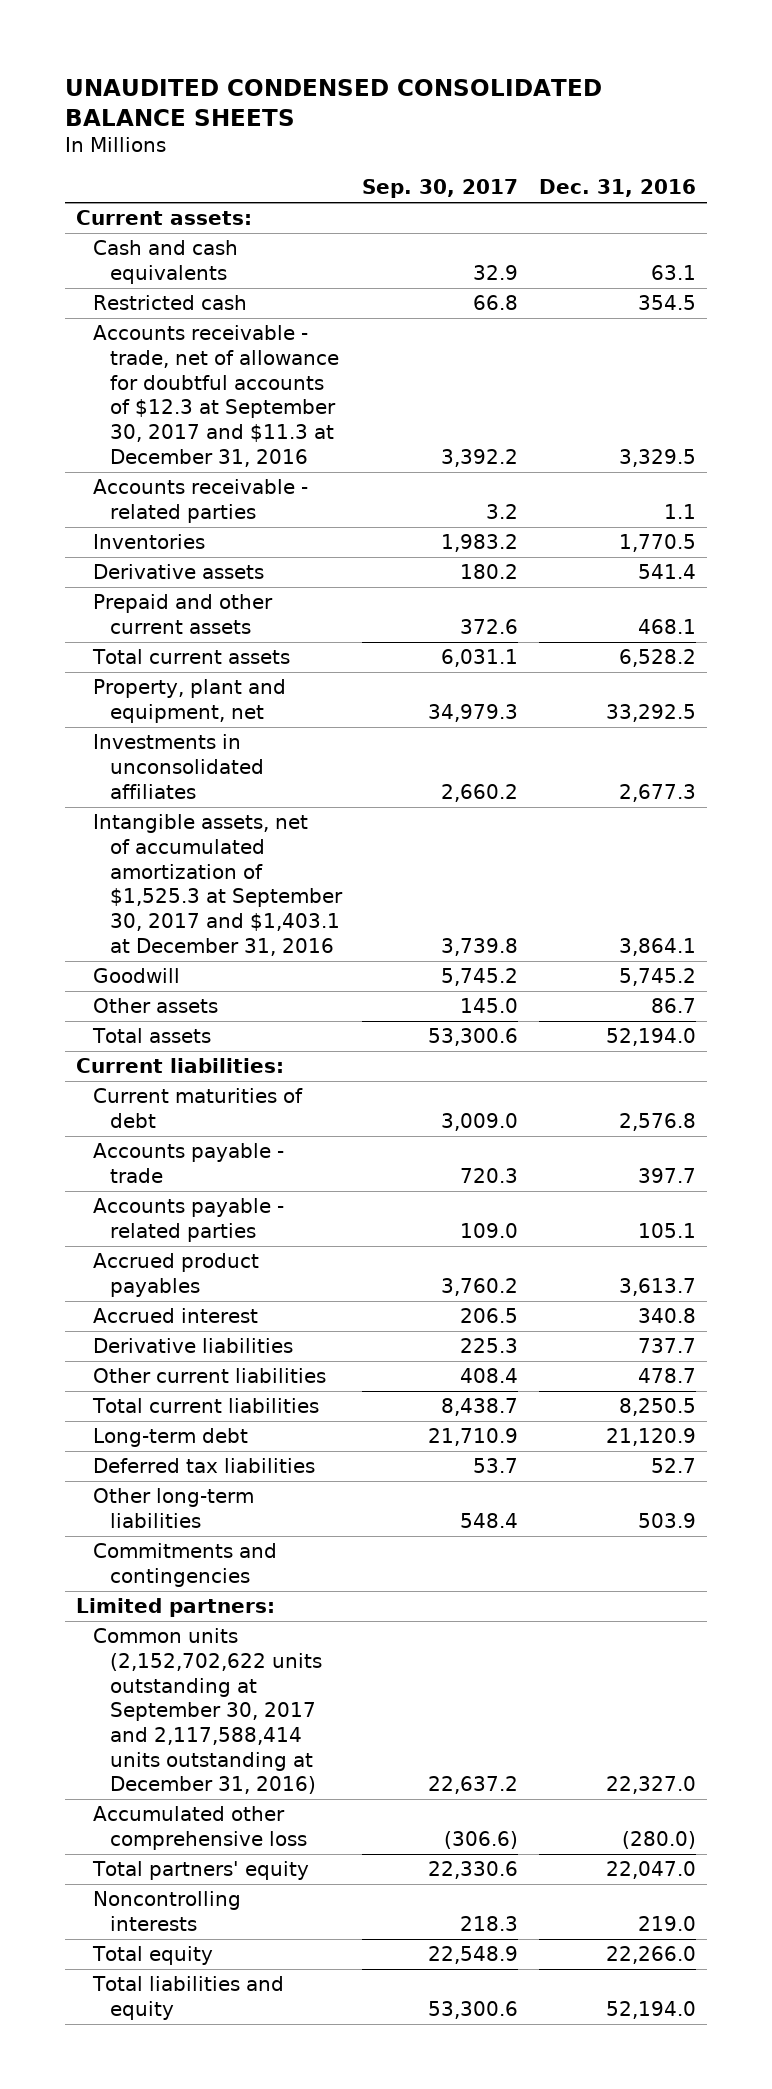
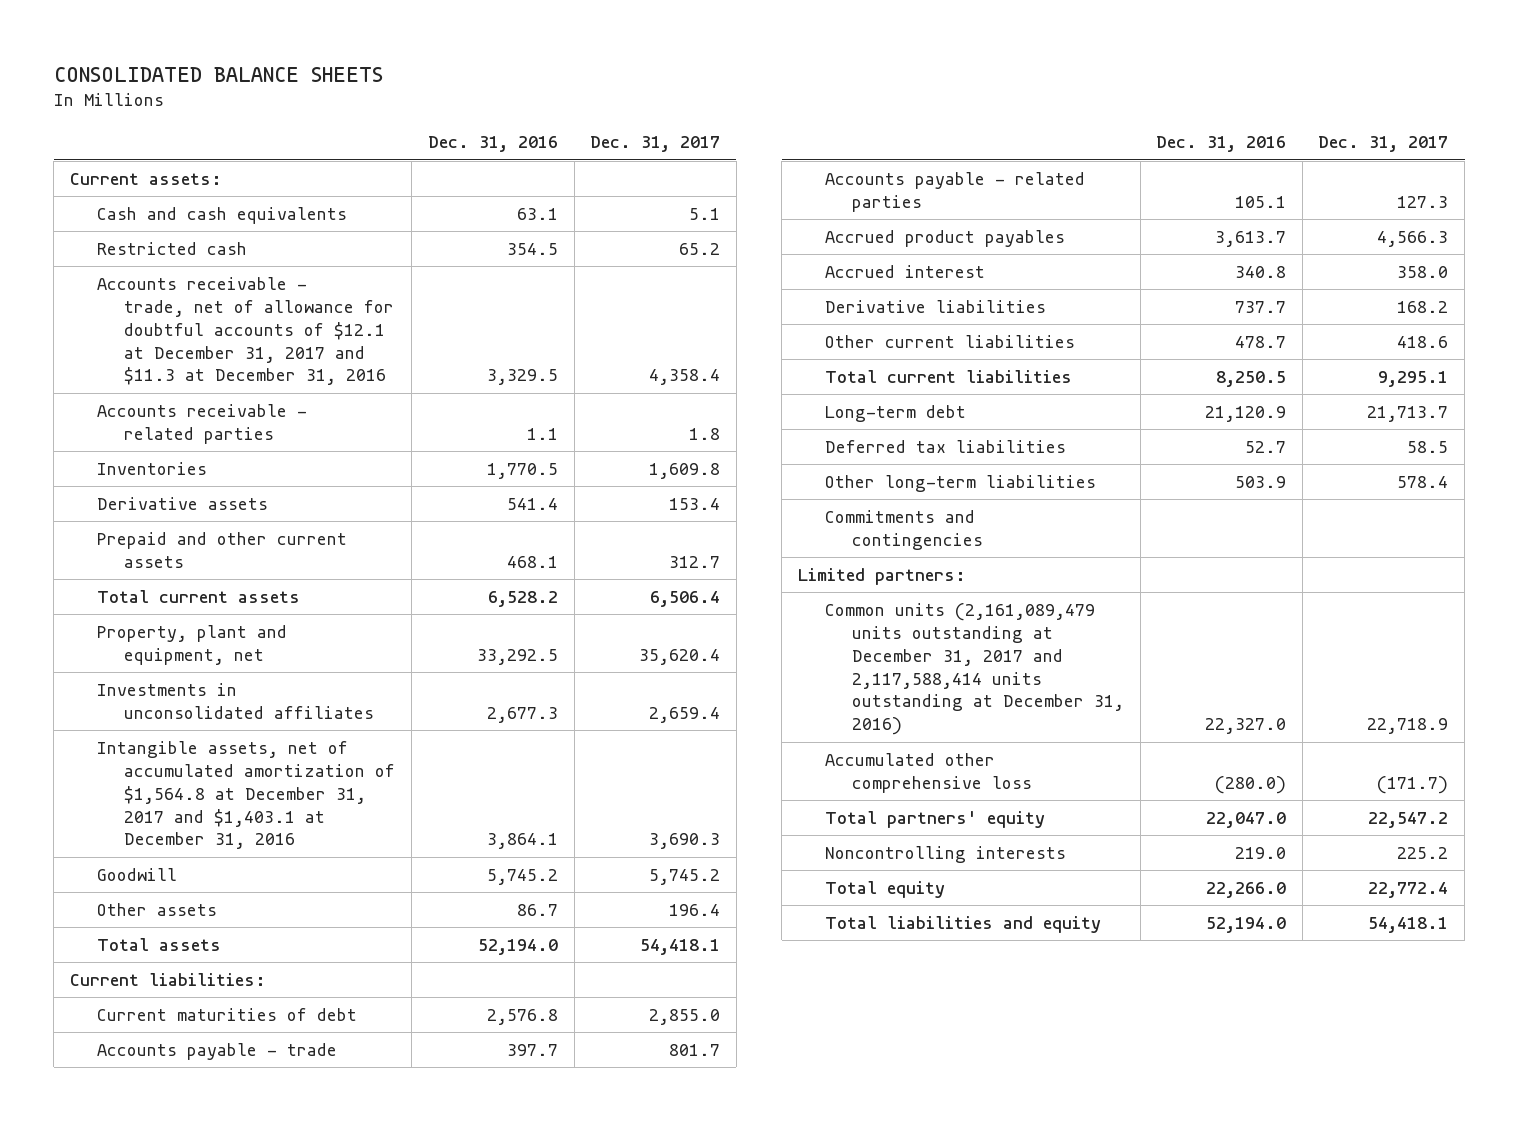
- UNAUDITED CONDENSED CONSOLIDATED BALANCE SHEETS
+ CONSOLIDATED BALANCE SHEETS
- | Sep. 30, 2017 | Dec. 31, 2016
+ | Dec. 31, 2016 | Dec. 31, 2017
- Accounts receivable - trade, net of allowance for doubtful accounts of $12.3 at September 30, 2017 and $11.3 at December 31, 2016 | 3,392.2 | 3,329.5
+ Accounts receivable - trade, net of allowance for doubtful accounts of $12.1 at December 31, 2017 and $11.3 at December 31, 2016 | 3,329.5 | 4,358.4
- Intangible assets, net of accumulated amortization of $1,525.3 at September 30, 2017 and $1,403.1 at December 31, 2016 | 3,739.8 | 3,864.1
+ Intangible assets, net of accumulated amortization of $1,564.8 at December 31, 2017 and $1,403.1 at December 31, 2016 | 3,864.1 | 3,690.3
- Common units (2,152,702,622 units outstanding at September 30, 2017 and 2,117,588,414 units outstanding at December 31, 2016) | 22,637.2 | 22,327.0
+ Common units (2,161,089,479 units outstanding at December 31, 2017 and 2,117,588,414 units outstanding at December 31, 2016) | 22,327.0 | 22,718.9

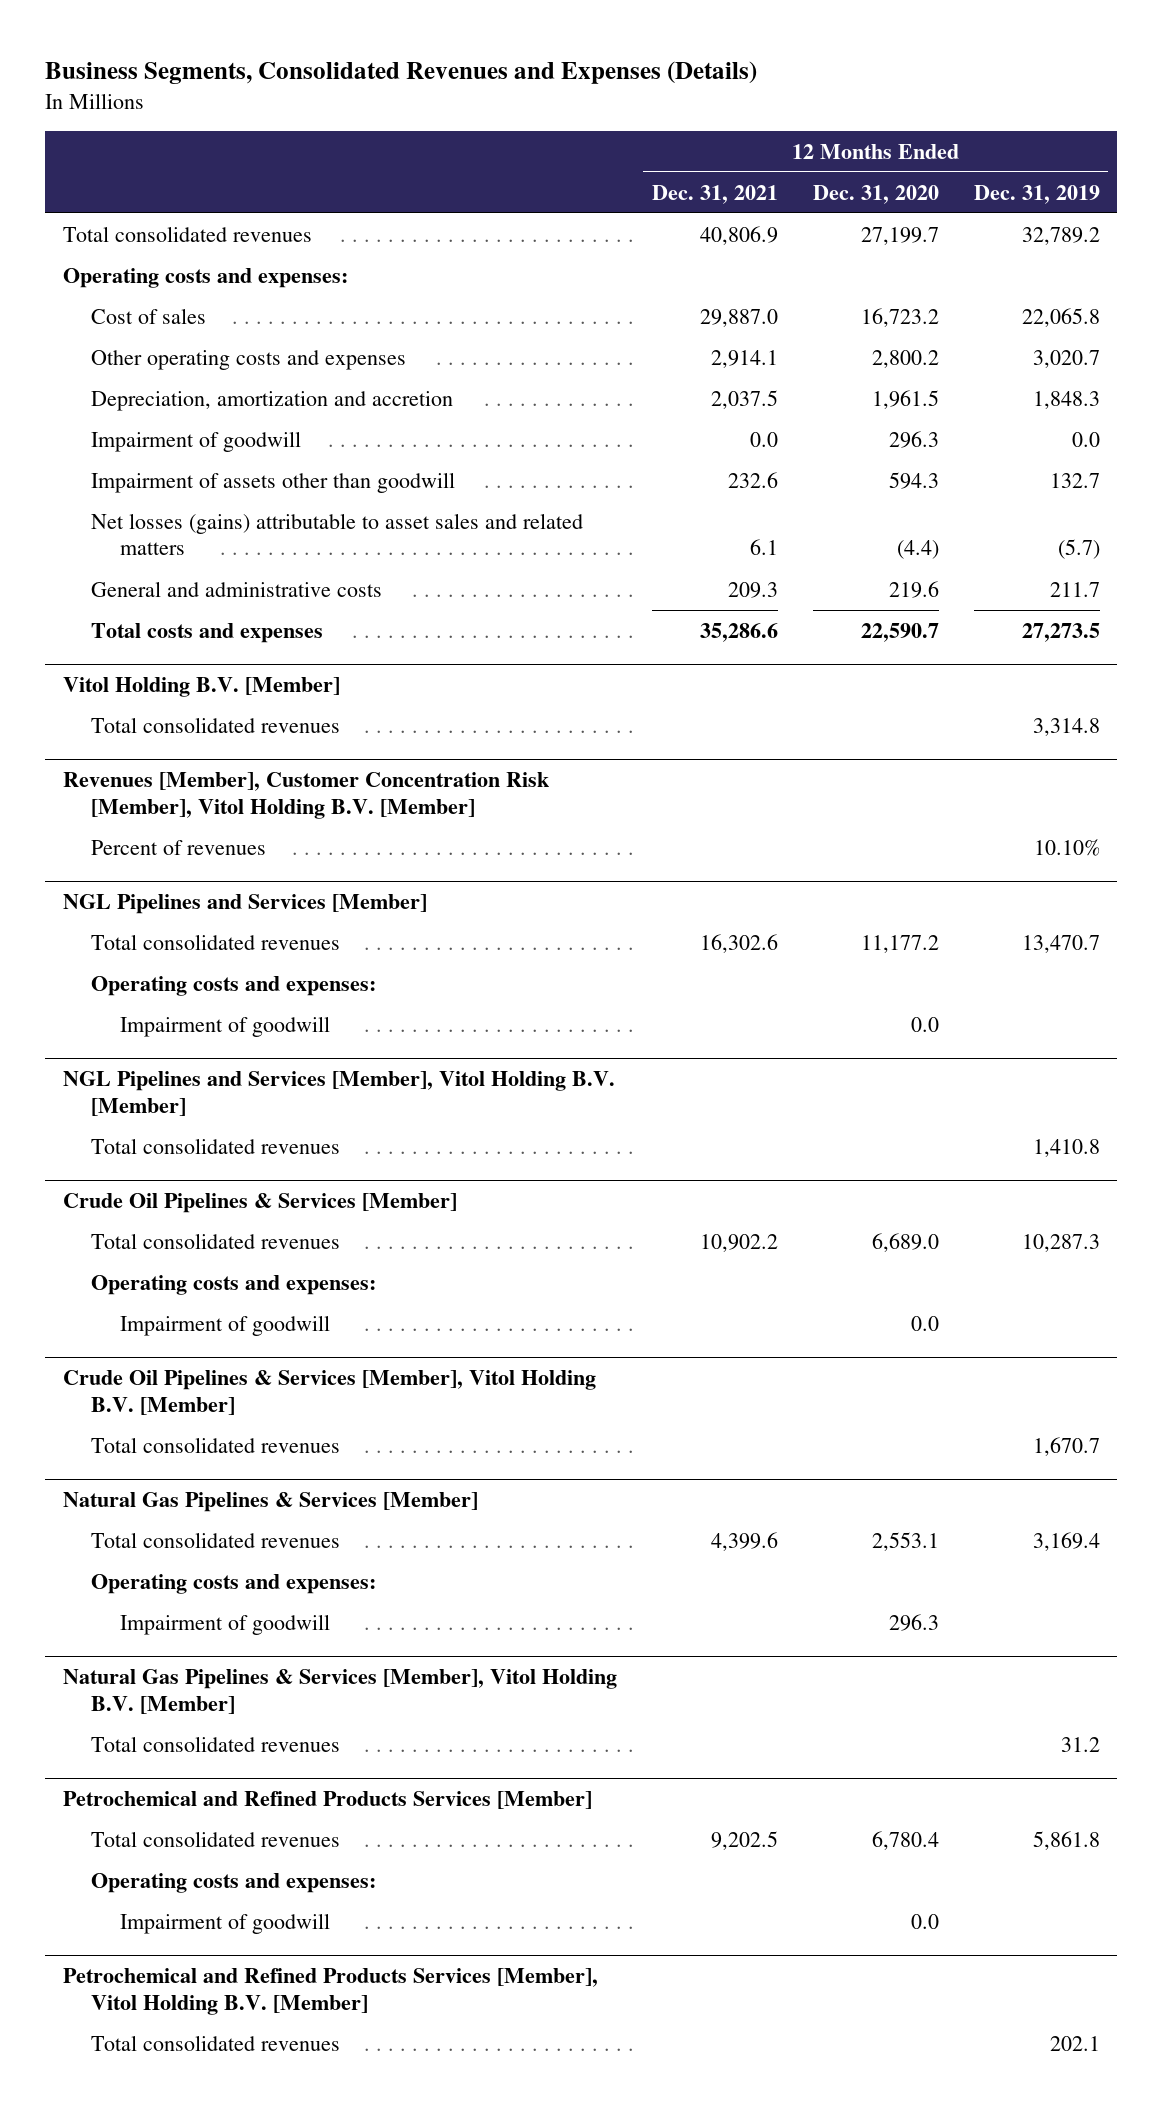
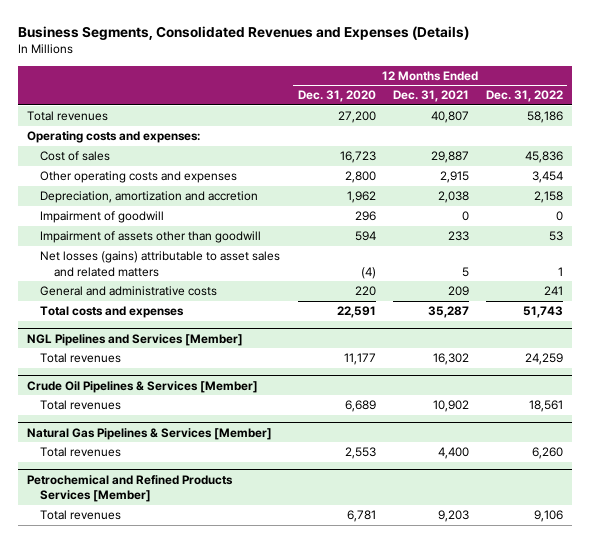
- | 12 Months Ended Dec. 31, 2021 | 12 Months Ended Dec. 31, 2020 | 12 Months Ended Dec. 31, 2019
+ | 12 Months Ended Dec. 31, 2020 | 12 Months Ended Dec. 31, 2021 | 12 Months Ended Dec. 31, 2022
- Total consolidated revenues | 40,806.9 | 27,199.7 | 32,789.2
+ Total revenues | 27,200 | 40,807 | 58,186
- Cost of sales | 29,887.0 | 16,723.2 | 22,065.8
- Other operating costs and expenses | 2,914.1 | 2,800.2 | 3,020.7
- Depreciation, amortization and accretion | 2,037.5 | 1,961.5 | 1,848.3
- Impairment of goodwill | 0.0 | 296.3 | 0.0
- Impairment of assets other than goodwill | 232.6 | 594.3 | 132.7
- Net losses (gains) attributable to asset sales and related matters | 6.1 | (4.4) | (5.7)
- General and administrative costs | 209.3 | 219.6 | 211.7
- Total costs and expenses | 35,286.6 | 22,590.7 | 27,273.5
- Vitol Holding B.V. [Member]
- Total consolidated revenues | | | 3,314.8
- Revenues [Member], Customer Concentration Risk [Member], Vitol Holding B.V. [Member]
- Percent of revenues | | | 10.10%
+ Cost of sales | 16,723 | 29,887 | 45,836
+ Other operating costs and expenses | 2,800 | 2,915 | 3,454
+ Depreciation, amortization and accretion | 1,962 | 2,038 | 2,158
+ Impairment of goodwill | 296 | 0 | 0
+ Impairment of assets other than goodwill | 594 | 233 | 53
+ Net losses (gains) attributable to asset sales and related matters | (4) | 5 | 1
+ General and administrative costs | 220 | 209 | 241
+ Total costs and expenses | 22,591 | 35,287 | 51,743
@ NGL Pipelines and Services [Member]
- Total consolidated revenues | 16,302.6 | 11,177.2 | 13,470.7
- Operating costs and expenses:
- Impairment of goodwill | | 0.0 |
- NGL Pipelines and Services [Member], Vitol Holding B.V. [Member]
- Total consolidated revenues | | | 1,410.8
@ NGL Pipelines and Services [Member]
+ Total revenues | 11,177 | 16,302 | 24,259
@ Crude Oil Pipelines & Services [Member]
- Total consolidated revenues | 10,902.2 | 6,689.0 | 10,287.3
- Operating costs and expenses:
- Impairment of goodwill | | 0.0 |
- Crude Oil Pipelines & Services [Member], Vitol Holding B.V. [Member]
- Total consolidated revenues | | | 1,670.7
@ Crude Oil Pipelines & Services [Member]
+ Total revenues | 6,689 | 10,902 | 18,561
@ Natural Gas Pipelines & Services [Member]
- Total consolidated revenues | 4,399.6 | 2,553.1 | 3,169.4
- Operating costs and expenses:
- Impairment of goodwill | | 296.3 |
- Natural Gas Pipelines & Services [Member], Vitol Holding B.V. [Member]
- Total consolidated revenues | | | 31.2
@ Natural Gas Pipelines & Services [Member]
+ Total revenues | 2,553 | 4,400 | 6,260
@ Petrochemical and Refined Products Services [Member]
- Total consolidated revenues | 9,202.5 | 6,780.4 | 5,861.8
- Operating costs and expenses:
- Impairment of goodwill | | 0.0 |
- Petrochemical and Refined Products Services [Member], Vitol Holding B.V. [Member]
- Total consolidated revenues | | | 202.1
@ Petrochemical and Refined Products Services [Member]
+ Total revenues | 6,781 | 9,203 | 9,106

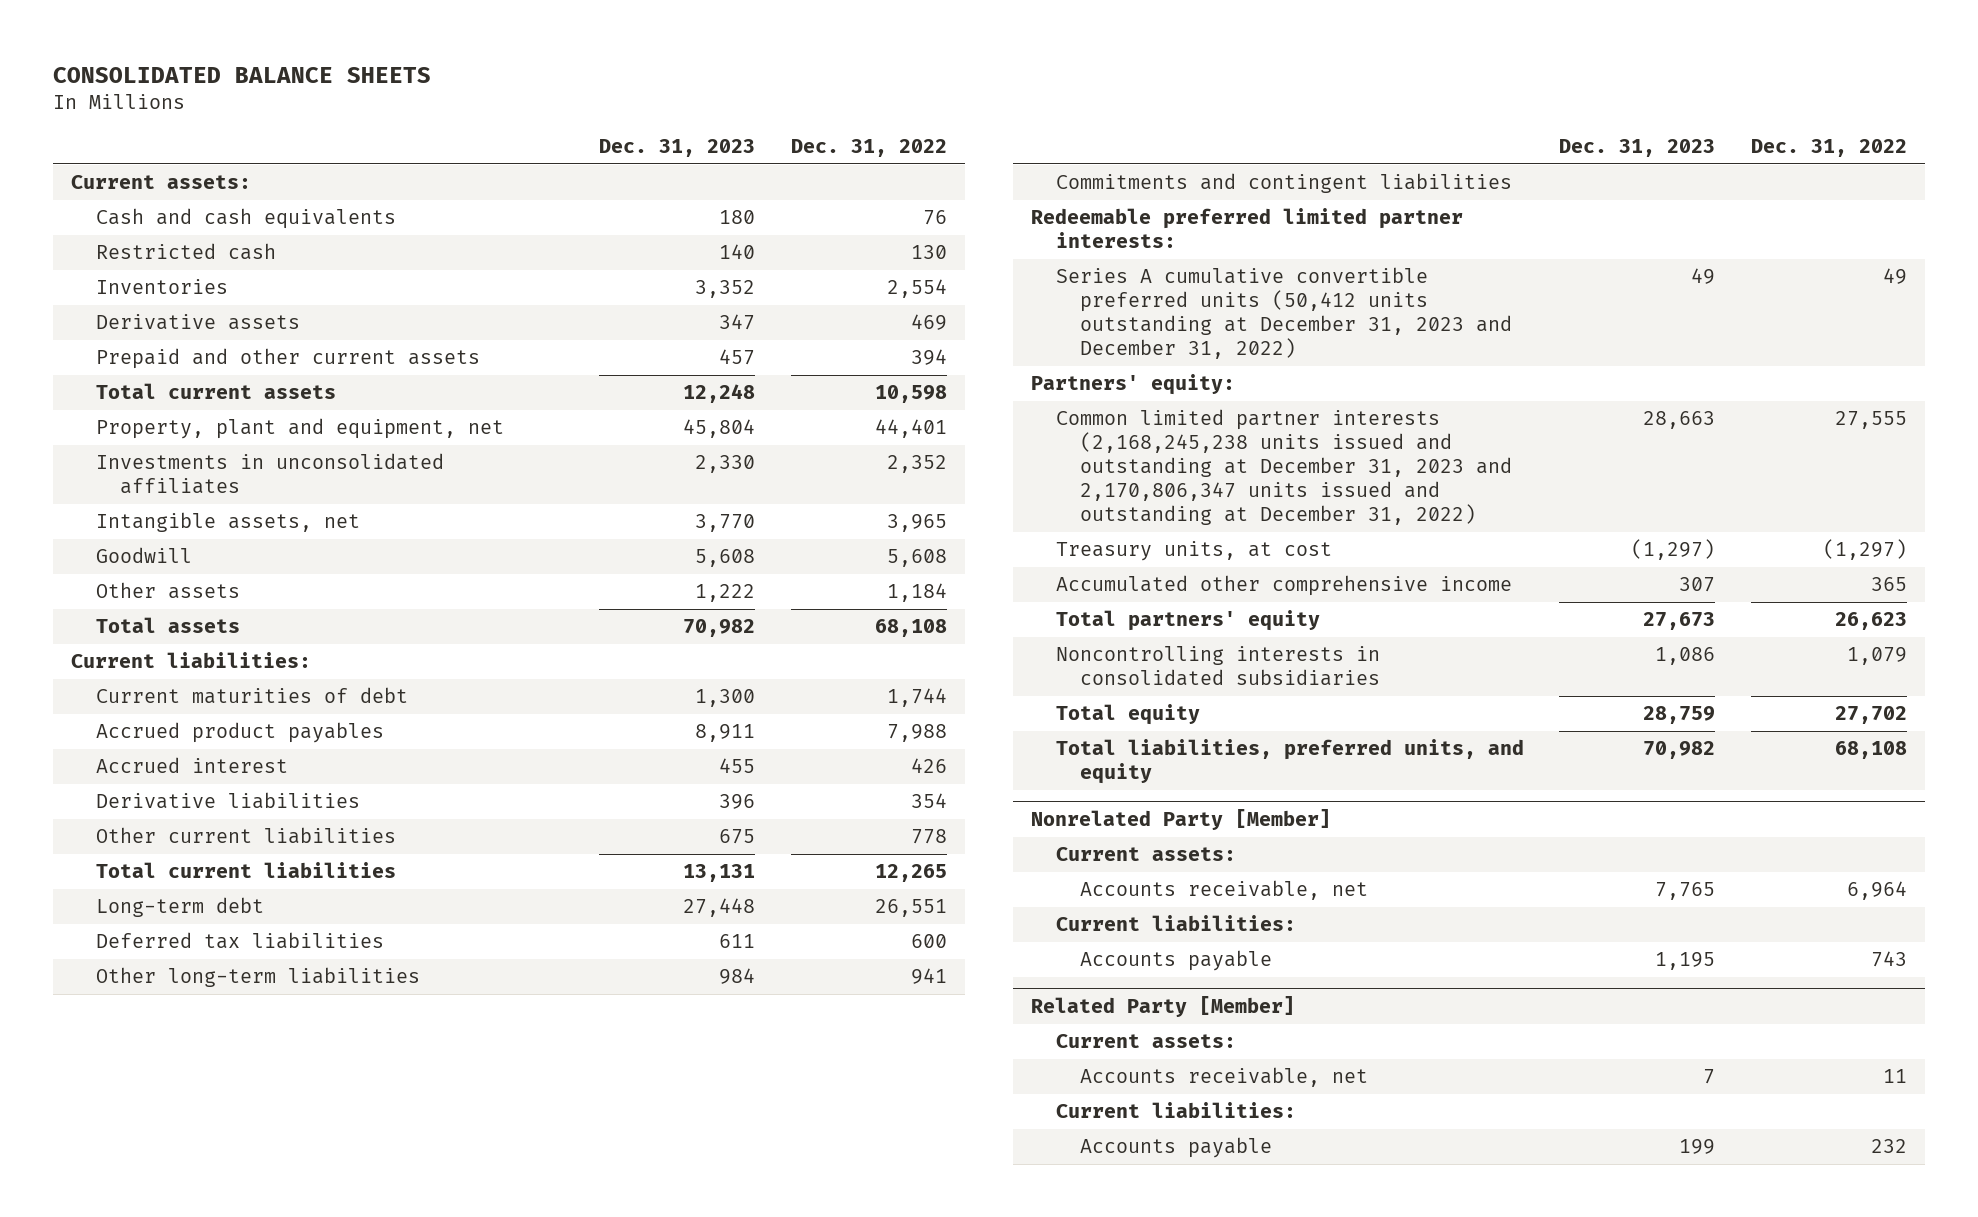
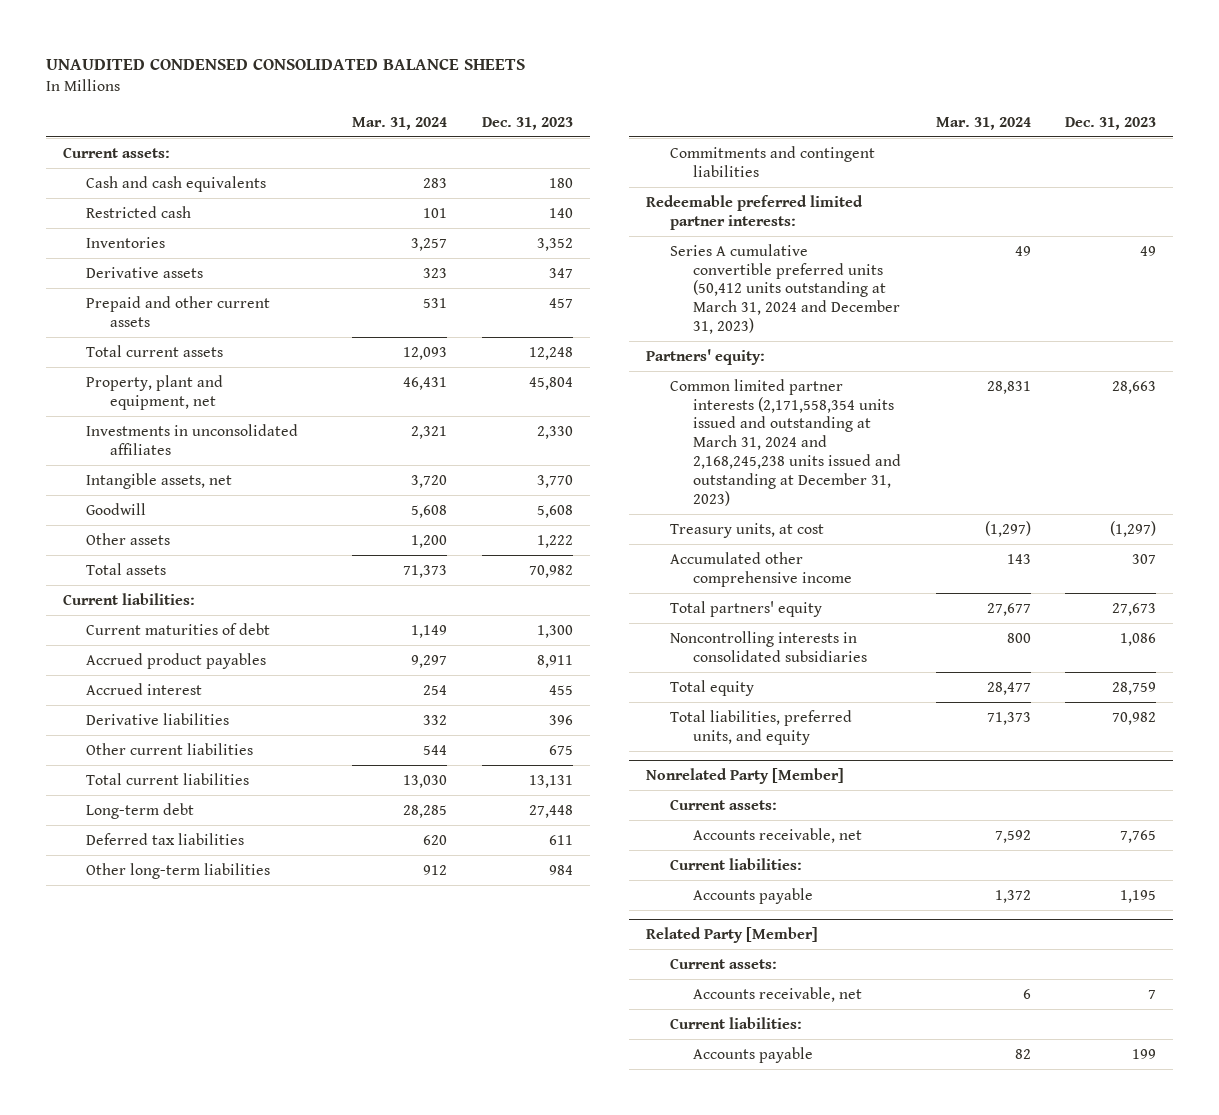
- CONSOLIDATED BALANCE SHEETS
+ UNAUDITED CONDENSED CONSOLIDATED BALANCE SHEETS
- | Dec. 31, 2023 | Dec. 31, 2022
+ | Mar. 31, 2024 | Dec. 31, 2023
- Series A cumulative convertible preferred units (50,412 units outstanding at December 31, 2023 and December 31, 2022) | 49 | 49
+ Series A cumulative convertible preferred units (50,412 units outstanding at March 31, 2024 and December 31, 2023) | 49 | 49
- Common limited partner interests (2,168,245,238 units issued and outstanding at December 31, 2023 and 2,170,806,347 units issued and outstanding at December 31, 2022) | 28,663 | 27,555
+ Common limited partner interests (2,171,558,354 units issued and outstanding at March 31, 2024 and 2,168,245,238 units issued and outstanding at December 31, 2023) | 28,831 | 28,663

